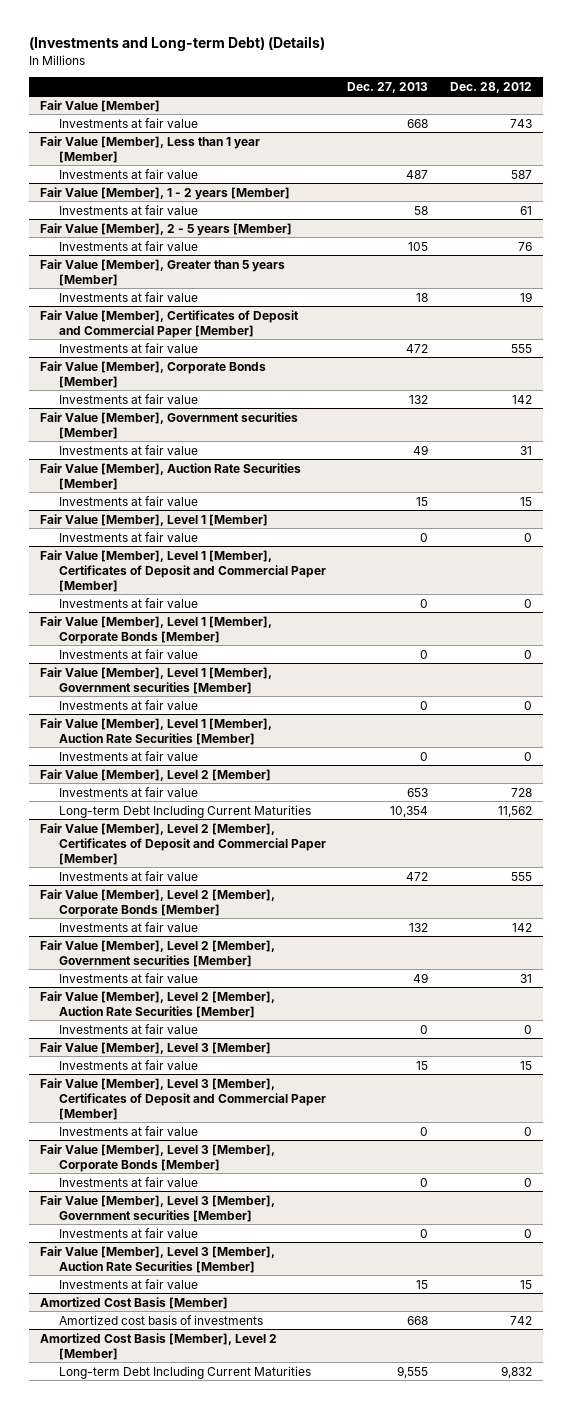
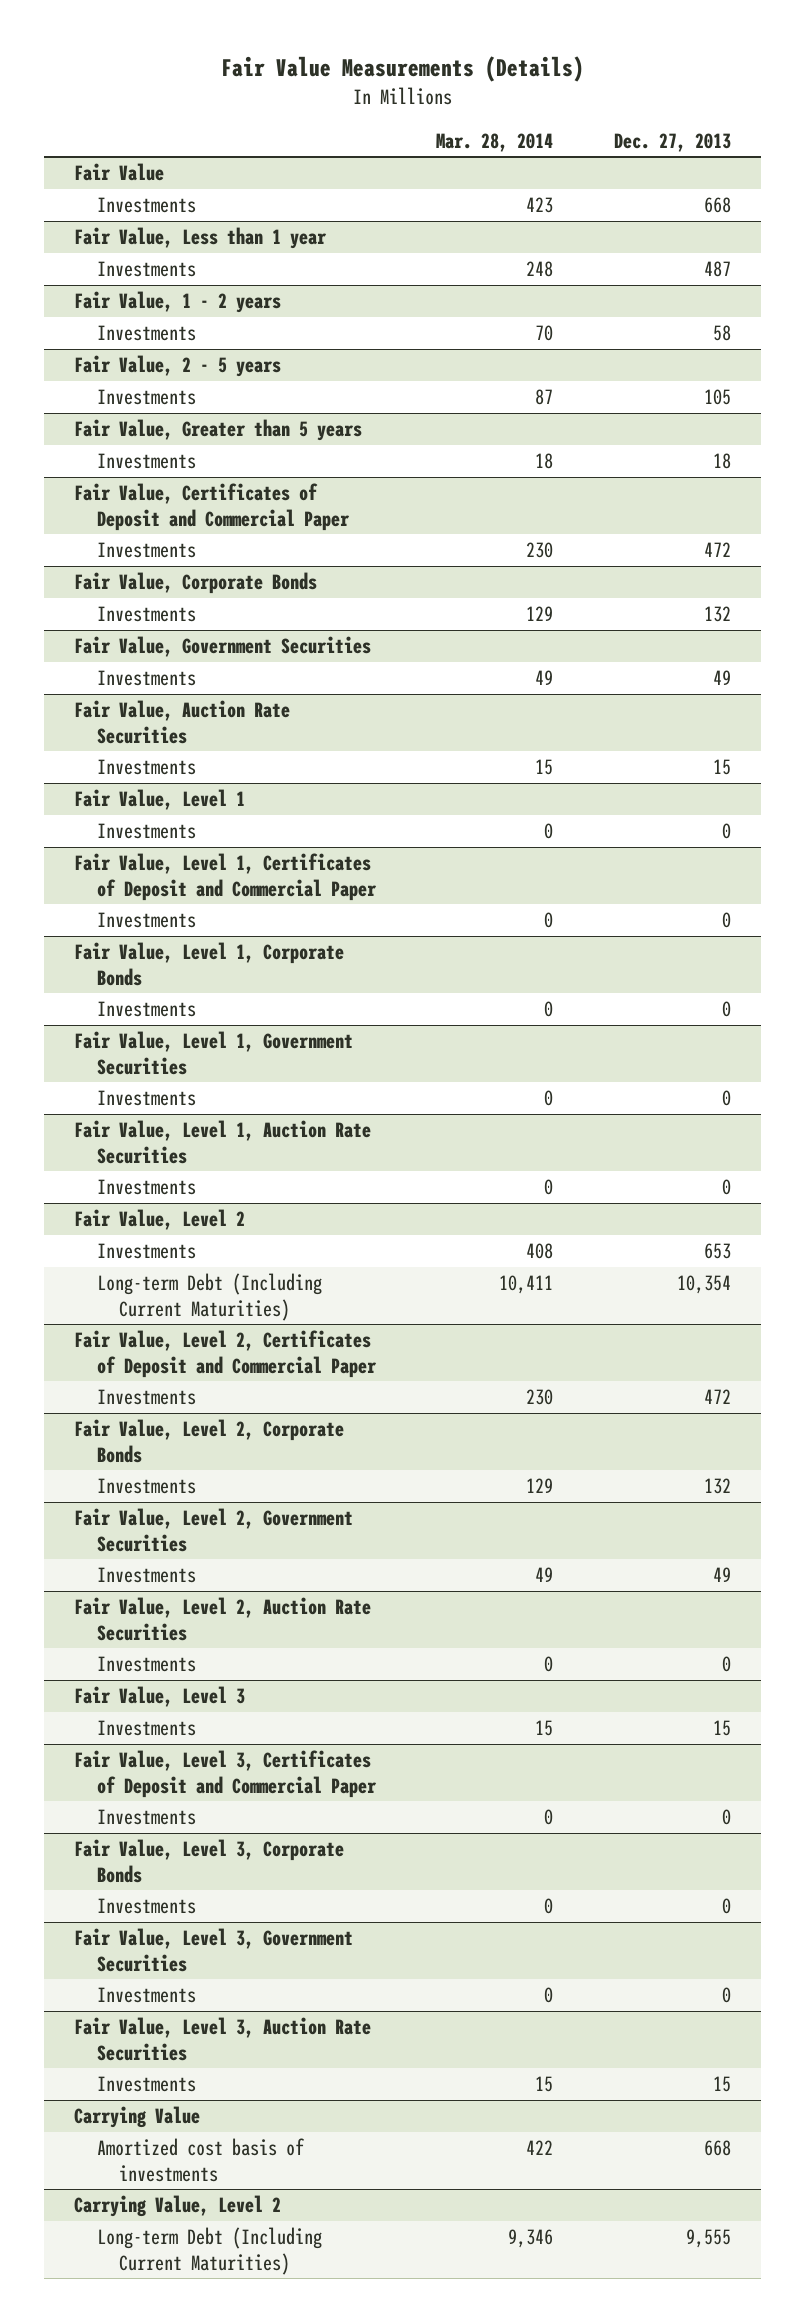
- (Investments and Long-term Debt) (Details)
+ Fair Value Measurements (Details)
- | Dec. 27, 2013 | Dec. 28, 2012
+ | Mar. 28, 2014 | Dec. 27, 2013
- Fair Value [Member]
- Investments at fair value | 668 | 743
- Fair Value [Member], Less than 1 year [Member]
- Investments at fair value | 487 | 587
- Fair Value [Member], 1 - 2 years [Member]
- Investments at fair value | 58 | 61
- Fair Value [Member], 2 - 5 years [Member]
- Investments at fair value | 105 | 76
- Fair Value [Member], Greater than 5 years [Member]
- Investments at fair value | 18 | 19
- Fair Value [Member], Certificates of Deposit and Commercial Paper [Member]
- Investments at fair value | 472 | 555
- Fair Value [Member], Corporate Bonds [Member]
- Investments at fair value | 132 | 142
- Fair Value [Member], Government securities [Member]
- Investments at fair value | 49 | 31
- Fair Value [Member], Auction Rate Securities [Member]
- Investments at fair value | 15 | 15
- Fair Value [Member], Level 1 [Member]
- Investments at fair value | 0 | 0
- Fair Value [Member], Level 1 [Member], Certificates of Deposit and Commercial Paper [Member]
- Investments at fair value | 0 | 0
- Fair Value [Member], Level 1 [Member], Corporate Bonds [Member]
- Investments at fair value | 0 | 0
- Fair Value [Member], Level 1 [Member], Government securities [Member]
- Investments at fair value | 0 | 0
- Fair Value [Member], Level 1 [Member], Auction Rate Securities [Member]
- Investments at fair value | 0 | 0
- Fair Value [Member], Level 2 [Member]
- Investments at fair value | 653 | 728
- Long-term Debt Including Current Maturities | 10,354 | 11,562
- Fair Value [Member], Level 2 [Member], Certificates of Deposit and Commercial Paper [Member]
- Investments at fair value | 472 | 555
- Fair Value [Member], Level 2 [Member], Corporate Bonds [Member]
- Investments at fair value | 132 | 142
- Fair Value [Member], Level 2 [Member], Government securities [Member]
- Investments at fair value | 49 | 31
- Fair Value [Member], Level 2 [Member], Auction Rate Securities [Member]
- Investments at fair value | 0 | 0
- Fair Value [Member], Level 3 [Member]
- Investments at fair value | 15 | 15
- Fair Value [Member], Level 3 [Member], Certificates of Deposit and Commercial Paper [Member]
- Investments at fair value | 0 | 0
- Fair Value [Member], Level 3 [Member], Corporate Bonds [Member]
- Investments at fair value | 0 | 0
- Fair Value [Member], Level 3 [Member], Government securities [Member]
- Investments at fair value | 0 | 0
- Fair Value [Member], Level 3 [Member], Auction Rate Securities [Member]
- Investments at fair value | 15 | 15
- Amortized Cost Basis [Member]
+ Fair Value
+ Investments | 423 | 668
+ Fair Value, Less than 1 year
+ Investments | 248 | 487
+ Fair Value, 1 - 2 years
+ Investments | 70 | 58
+ Fair Value, 2 - 5 years
+ Investments | 87 | 105
+ Fair Value, Greater than 5 years
+ Investments | 18 | 18
+ Fair Value, Certificates of Deposit and Commercial Paper
+ Investments | 230 | 472
+ Fair Value, Corporate Bonds
+ Investments | 129 | 132
+ Fair Value, Government Securities
+ Investments | 49 | 49
+ Fair Value, Auction Rate Securities
+ Investments | 15 | 15
+ Fair Value, Level 1
+ Investments | 0 | 0
+ Fair Value, Level 1, Certificates of Deposit and Commercial Paper
+ Investments | 0 | 0
+ Fair Value, Level 1, Corporate Bonds
+ Investments | 0 | 0
+ Fair Value, Level 1, Government Securities
+ Investments | 0 | 0
+ Fair Value, Level 1, Auction Rate Securities
+ Investments | 0 | 0
+ Fair Value, Level 2
+ Investments | 408 | 653
+ Long-term Debt (Including Current Maturities) | 10,411 | 10,354
+ Fair Value, Level 2, Certificates of Deposit and Commercial Paper
+ Investments | 230 | 472
+ Fair Value, Level 2, Corporate Bonds
+ Investments | 129 | 132
+ Fair Value, Level 2, Government Securities
+ Investments | 49 | 49
+ Fair Value, Level 2, Auction Rate Securities
+ Investments | 0 | 0
+ Fair Value, Level 3
+ Investments | 15 | 15
+ Fair Value, Level 3, Certificates of Deposit and Commercial Paper
+ Investments | 0 | 0
+ Fair Value, Level 3, Corporate Bonds
+ Investments | 0 | 0
+ Fair Value, Level 3, Government Securities
+ Investments | 0 | 0
+ Fair Value, Level 3, Auction Rate Securities
+ Investments | 15 | 15
+ Carrying Value
- Amortized Cost Basis [Member], Level 2 [Member]
- Long-term Debt Including Current Maturities | 9,555 | 9,832
+ Carrying Value, Level 2
+ Long-term Debt (Including Current Maturities) | 9,346 | 9,555

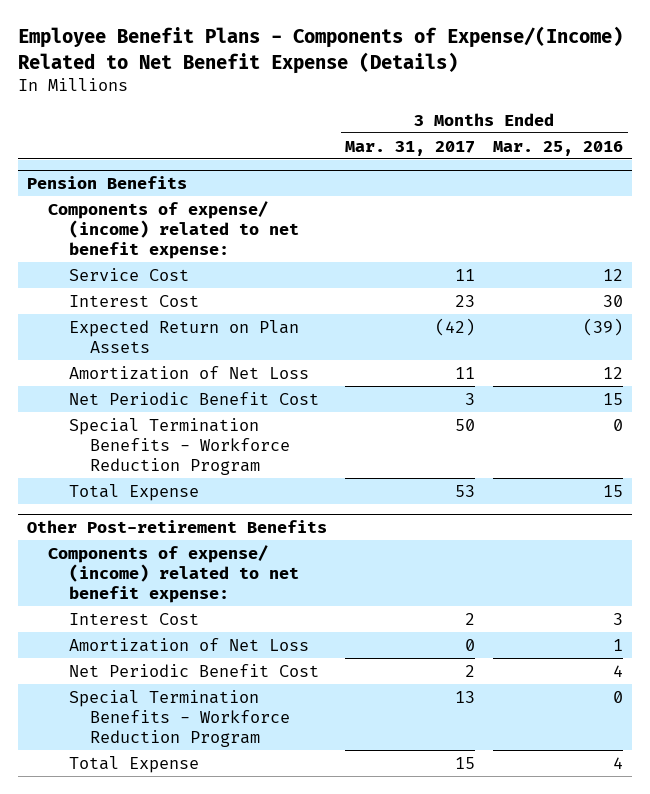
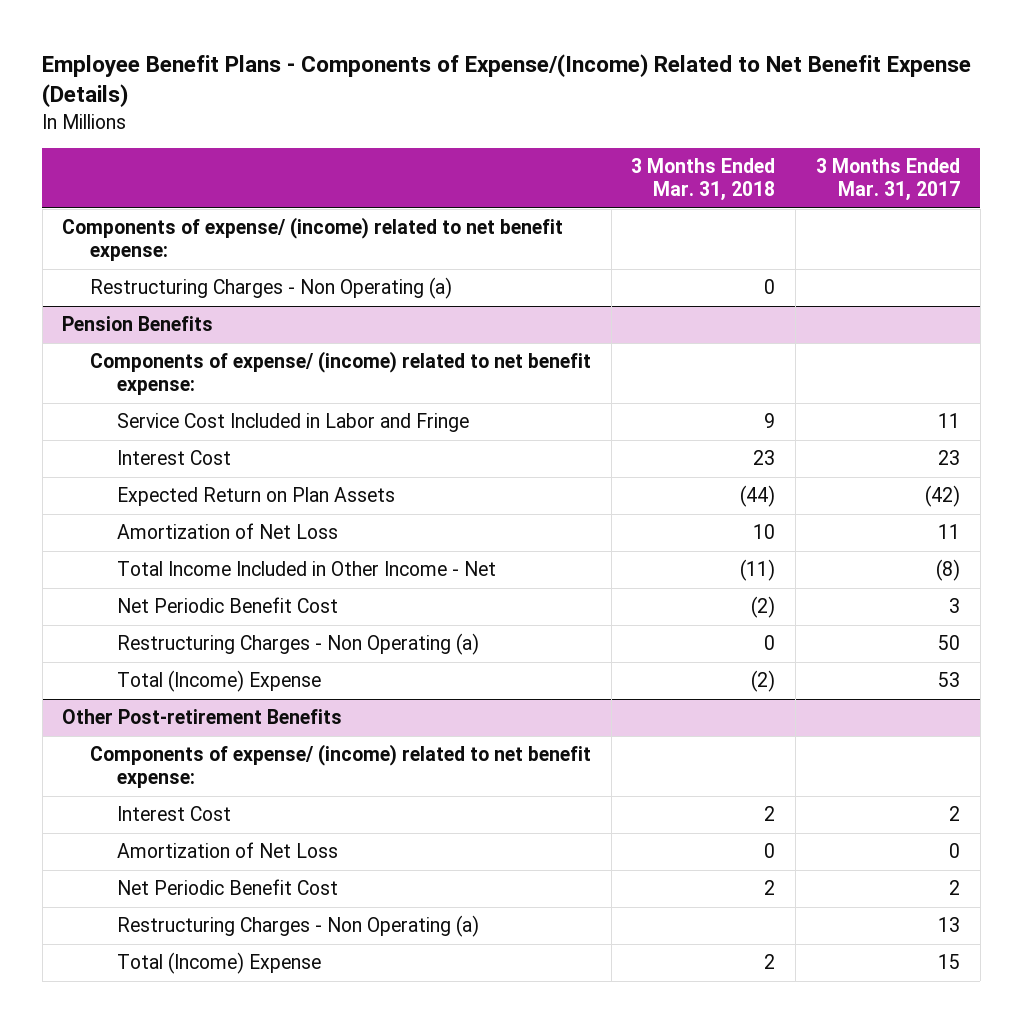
- | 3 Months Ended Mar. 31, 2017 | 3 Months Ended Mar. 25, 2016
+ | 3 Months Ended Mar. 31, 2018 | 3 Months Ended Mar. 31, 2017
+ Components of expense/ (income) related to net benefit expense:
+ Restructuring Charges - Non Operating (a) | 0 |
@ Pension Benefits
- Service Cost | 11 | 12
+ Service Cost Included in Labor and Fringe | 9 | 11
+ Total Income Included in Other Income - Net | (11) | (8)
- Special Termination Benefits - Workforce Reduction Program | 50 | 0
- Total Expense | 53 | 15
+ Restructuring Charges - Non Operating (a) | 0 | 50
+ Total (Income) Expense | (2) | 53
@ Other Post-retirement Benefits
- Special Termination Benefits - Workforce Reduction Program | 13 | 0
- Total Expense | 15 | 4
+ Restructuring Charges - Non Operating (a) | | 13
+ Total (Income) Expense | 2 | 15

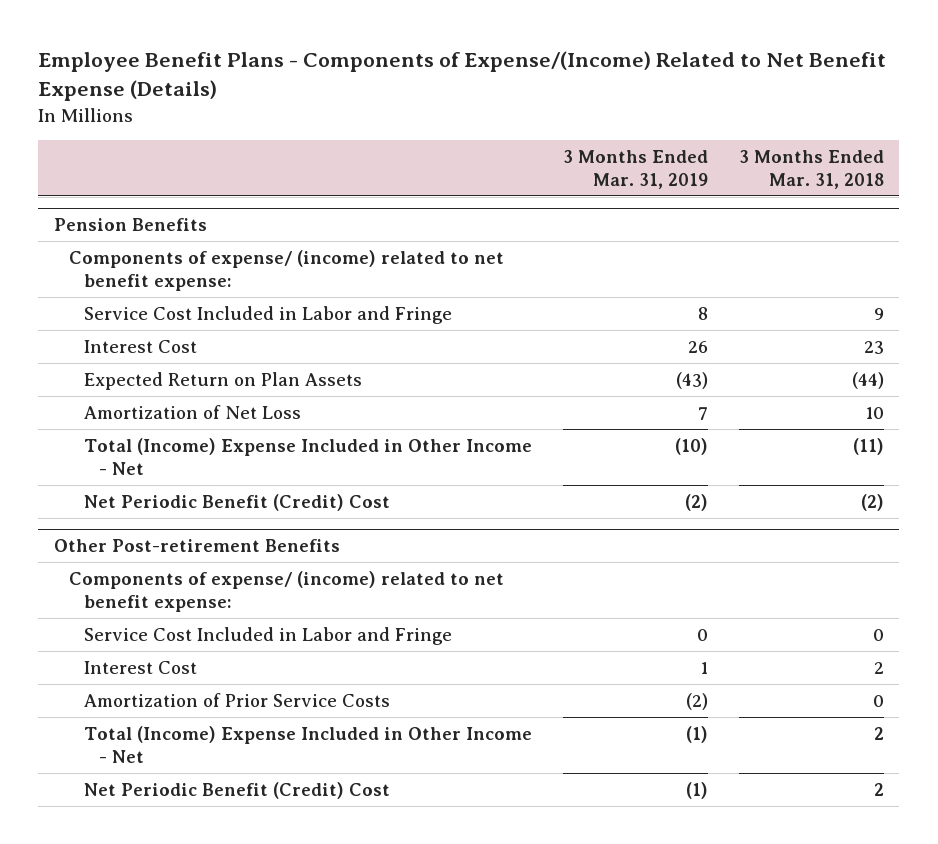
- | 3 Months Ended Mar. 31, 2018 | 3 Months Ended Mar. 31, 2017
+ | 3 Months Ended Mar. 31, 2019 | 3 Months Ended Mar. 31, 2018
- Components of expense/ (income) related to net benefit expense:
- Restructuring Charges - Non Operating (a) | 0 |
@ Pension Benefits
- Total Income Included in Other Income - Net | (11) | (8)
- Net Periodic Benefit Cost | (2) | 3
- Restructuring Charges - Non Operating (a) | 0 | 50
- Total (Income) Expense | (2) | 53
+ Total (Income) Expense Included in Other Income - Net | (10) | (11)
+ Net Periodic Benefit (Credit) Cost | (2) | (2)
@ Other Post-retirement Benefits
+ Service Cost Included in Labor and Fringe | 0 | 0
- Amortization of Net Loss | 0 | 0
- Net Periodic Benefit Cost | 2 | 2
- Restructuring Charges - Non Operating (a) | | 13
- Total (Income) Expense | 2 | 15
+ Amortization of Prior Service Costs | (2) | 0
+ Total (Income) Expense Included in Other Income - Net | (1) | 2
+ Net Periodic Benefit (Credit) Cost | (1) | 2

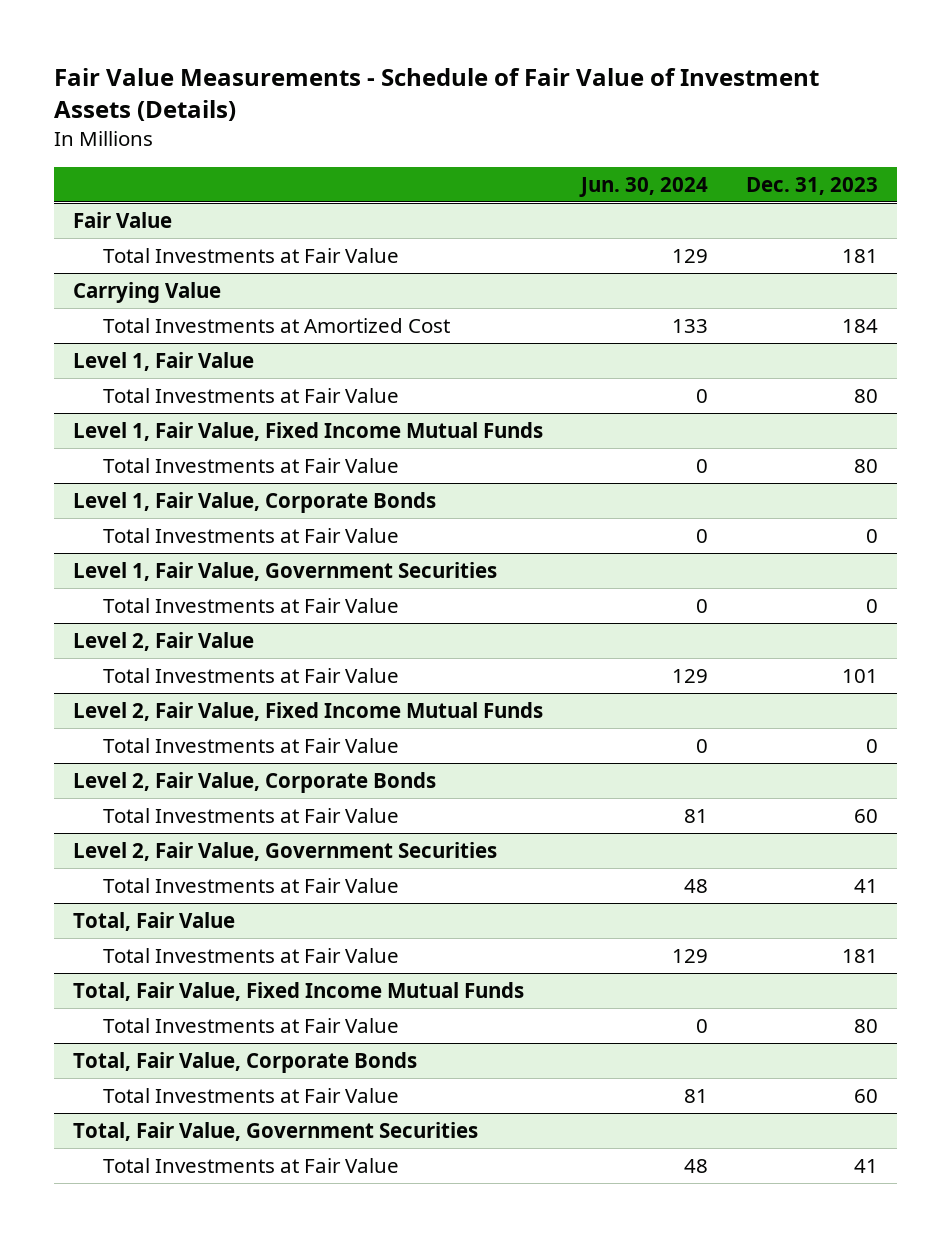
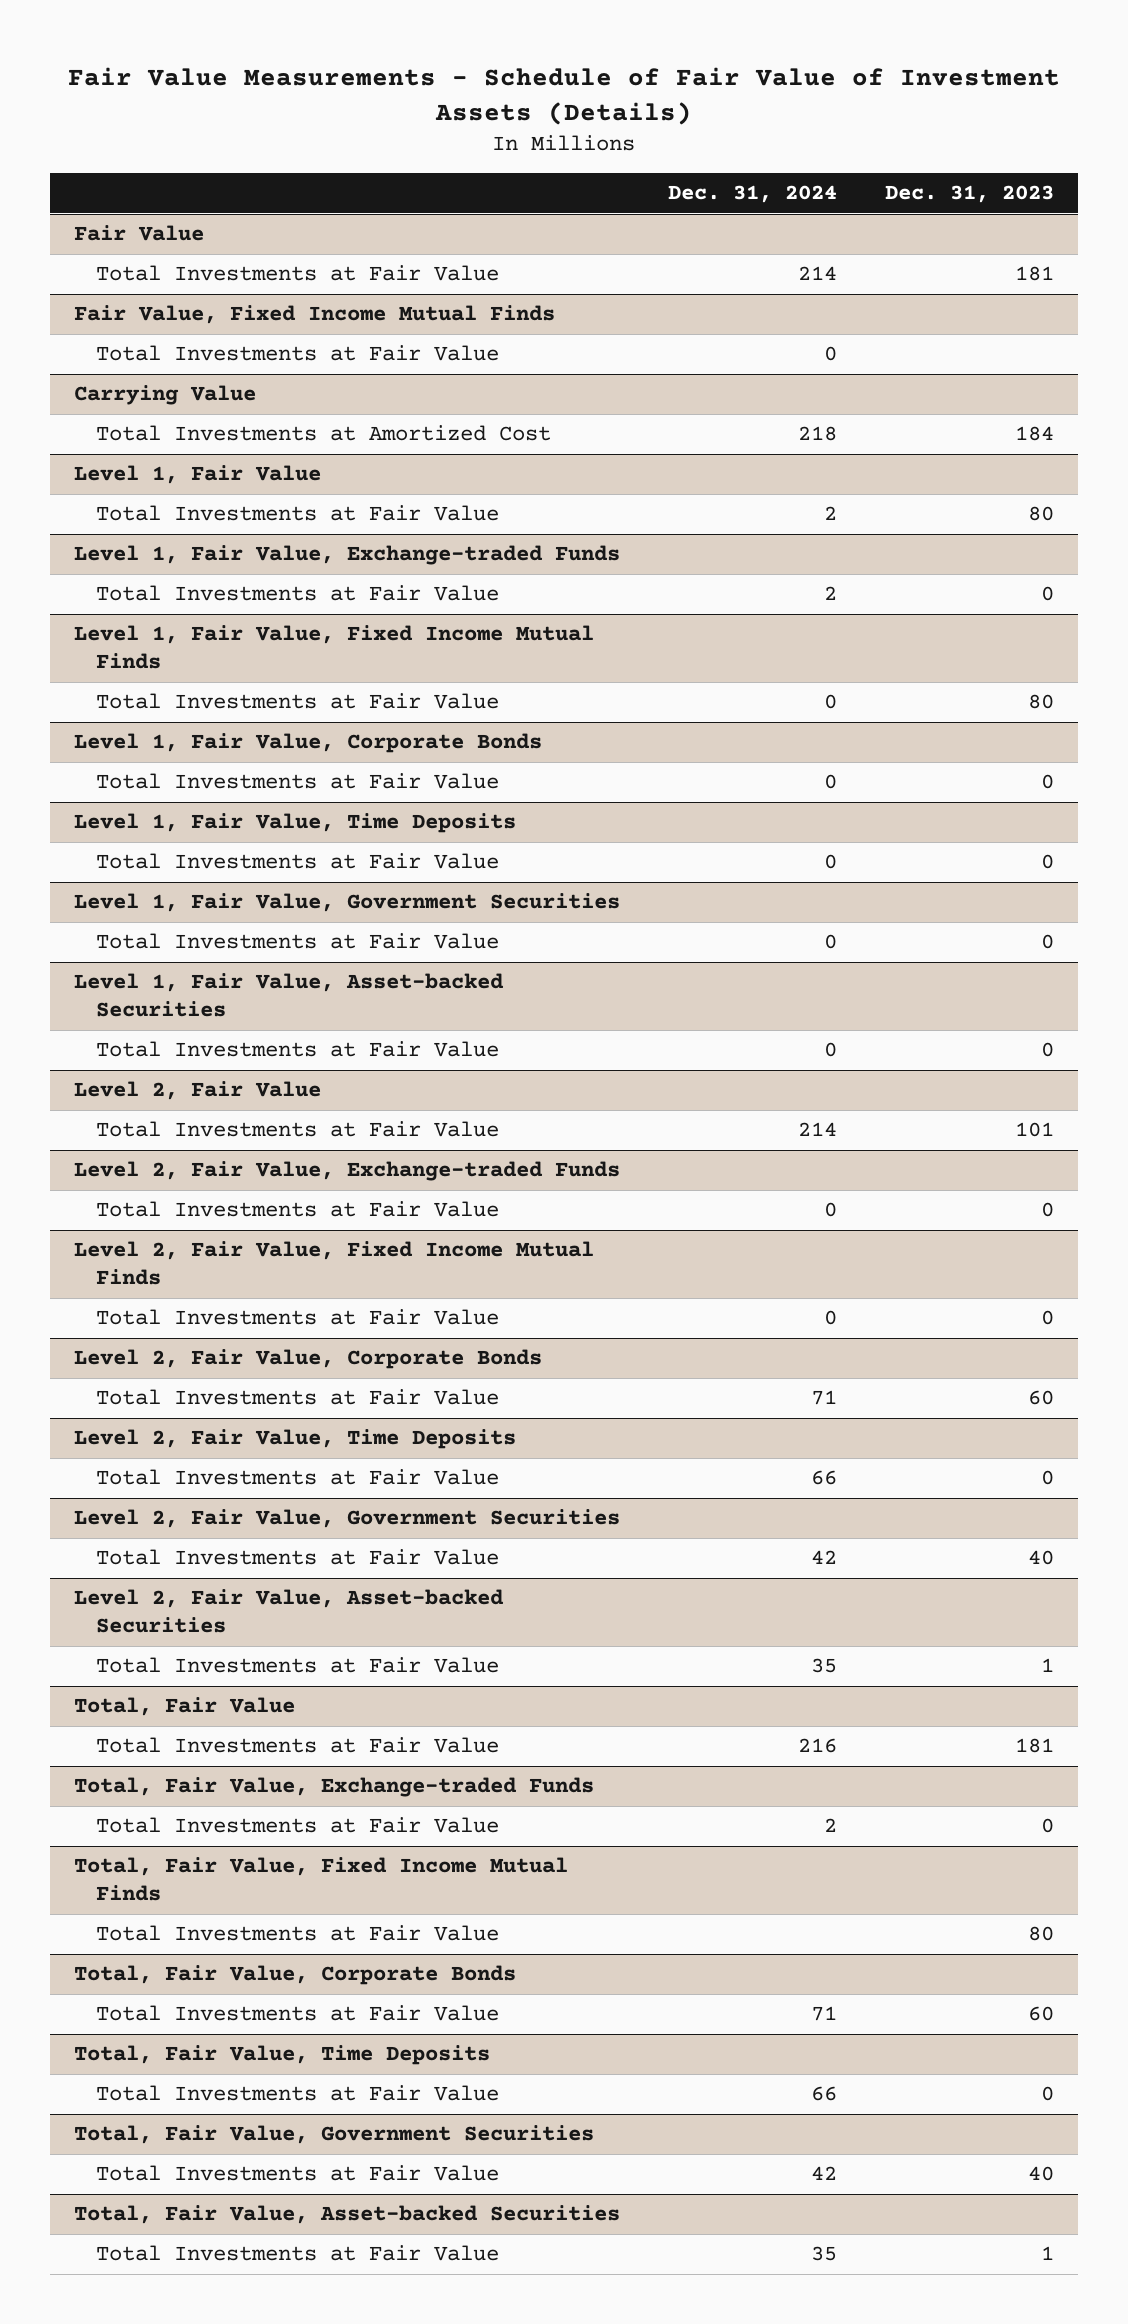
- | Jun. 30, 2024 | Dec. 31, 2023
+ | Dec. 31, 2024 | Dec. 31, 2023
+ Fair Value, Fixed Income Mutual Finds
+ Total Investments at Fair Value | 0 |
- Level 1, Fair Value, Fixed Income Mutual Funds
+ Level 1, Fair Value, Exchange-traded Funds
+ Total Investments at Fair Value | 2 | 0
+ Level 1, Fair Value, Fixed Income Mutual Finds
+ Level 1, Fair Value, Time Deposits
+ Total Investments at Fair Value | 0 | 0
+ Level 1, Fair Value, Asset-backed Securities
+ Total Investments at Fair Value | 0 | 0
- Level 2, Fair Value, Fixed Income Mutual Funds
+ Level 2, Fair Value, Exchange-traded Funds
+ Level 2, Fair Value, Fixed Income Mutual Finds
+ Total Investments at Fair Value | 0 | 0
+ Level 2, Fair Value, Time Deposits
+ Total Investments at Fair Value | 66 | 0
@ Level 2, Fair Value, Government Securities
- Total Investments at Fair Value | 48 | 41
+ Total Investments at Fair Value | 42 | 40
+ Level 2, Fair Value, Asset-backed Securities
+ Total Investments at Fair Value | 35 | 1
- Total, Fair Value, Fixed Income Mutual Funds
+ Total, Fair Value, Exchange-traded Funds
+ Total Investments at Fair Value | 2 | 0
+ Total, Fair Value, Fixed Income Mutual Finds
+ Total, Fair Value, Time Deposits
+ Total Investments at Fair Value | 66 | 0
@ Total, Fair Value, Government Securities
- Total Investments at Fair Value | 48 | 41
+ Total Investments at Fair Value | 42 | 40
+ Total, Fair Value, Asset-backed Securities
+ Total Investments at Fair Value | 35 | 1

